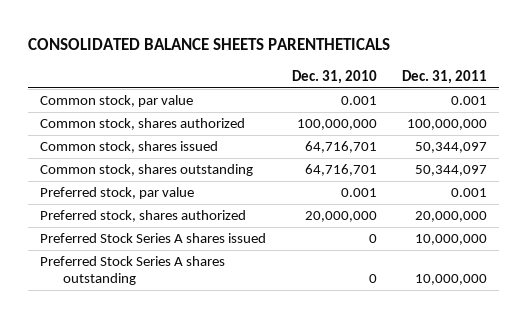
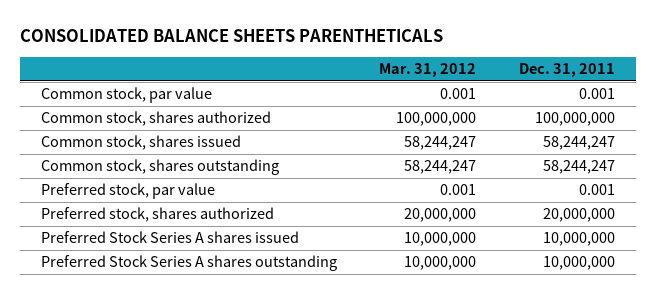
- | Dec. 31, 2010 | Dec. 31, 2011
+ | Mar. 31, 2012 | Dec. 31, 2011
- Common stock, shares issued | 64,716,701 | 50,344,097
- Common stock, shares outstanding | 64,716,701 | 50,344,097
+ Common stock, shares issued | 58,244,247 | 58,244,247
+ Common stock, shares outstanding | 58,244,247 | 58,244,247

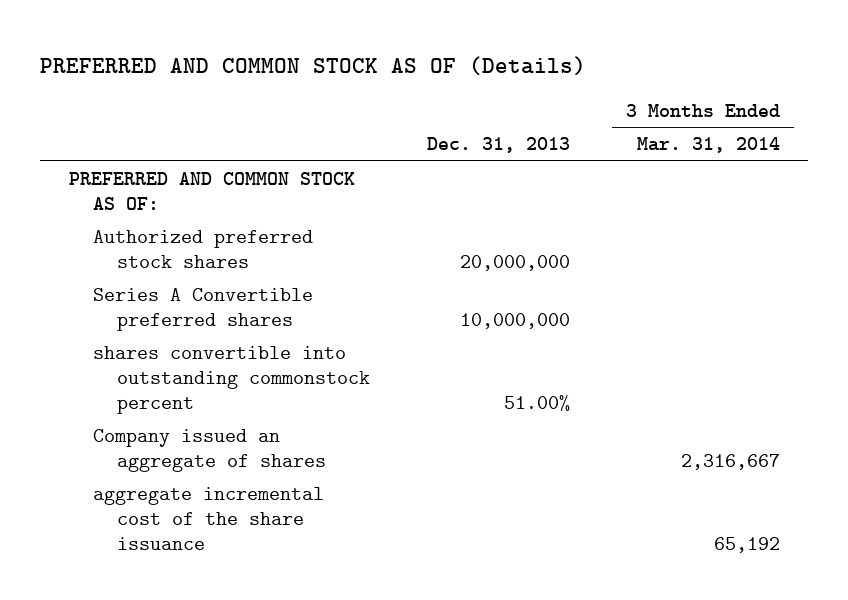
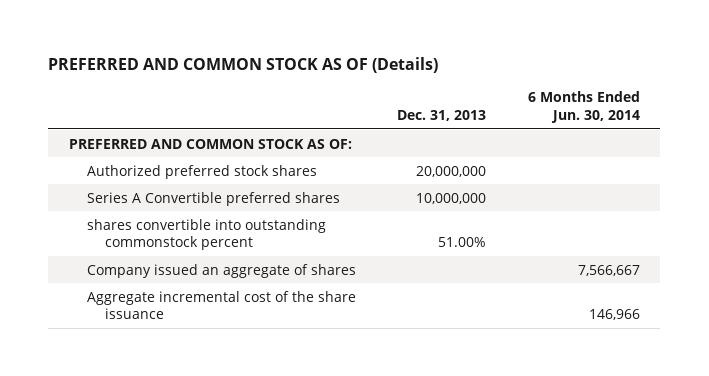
- | Dec. 31, 2013 | 3 Months Ended Mar. 31, 2014
+ | Dec. 31, 2013 | 6 Months Ended Jun. 30, 2014
- aggregate incremental cost of the share issuance | | 65,192
+ Aggregate incremental cost of the share issuance | | 146,966

